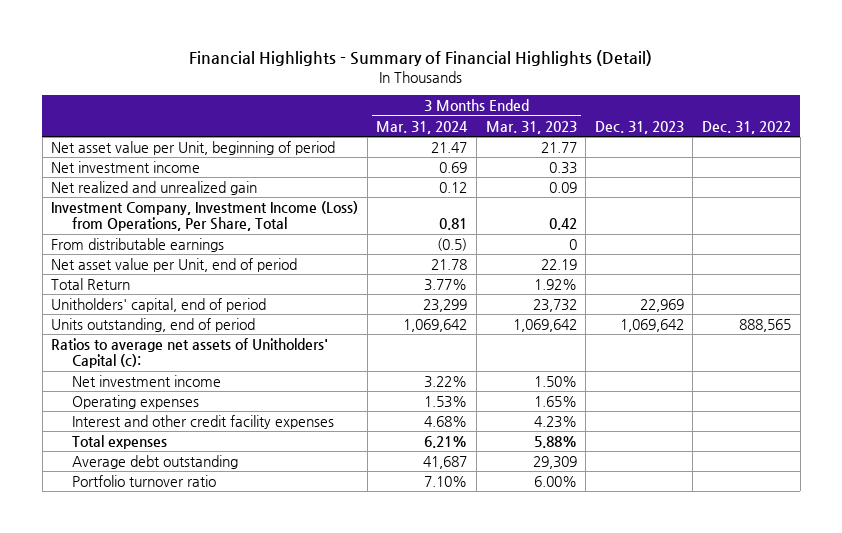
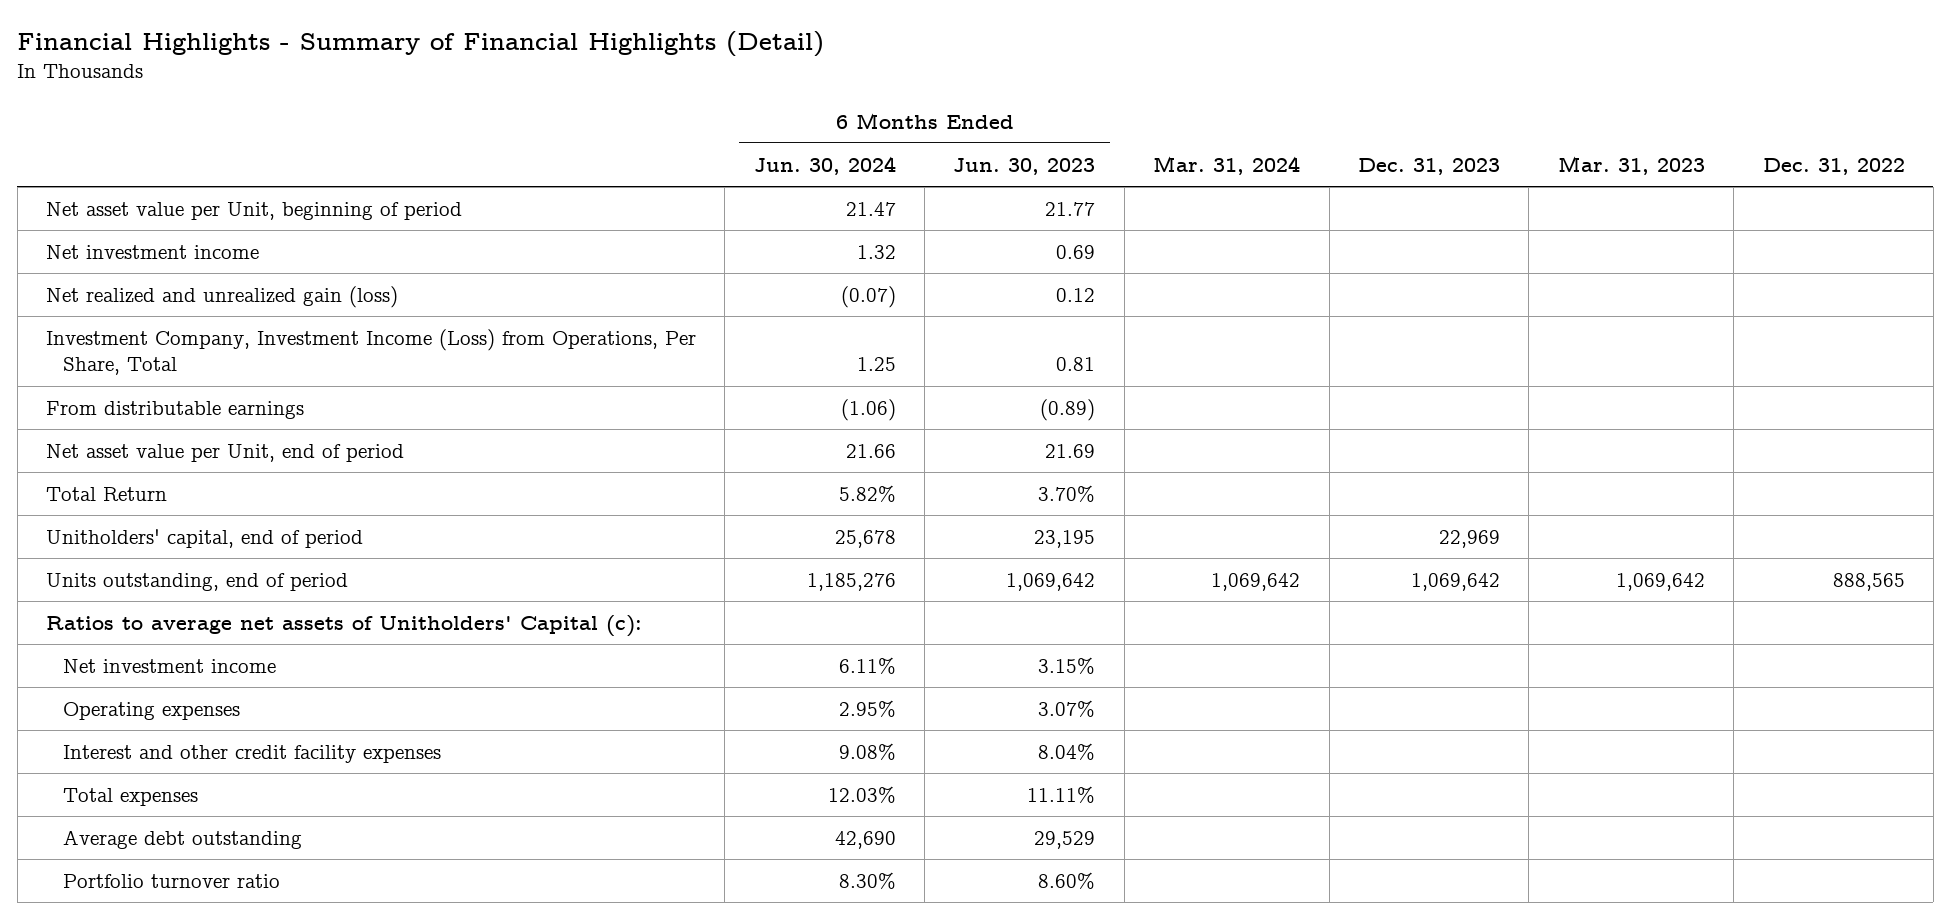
- | 3 Months Ended Mar. 31, 2024 | 3 Months Ended Mar. 31, 2023 | Dec. 31, 2023 | Dec. 31, 2022
+ | 6 Months Ended Jun. 30, 2024 | 6 Months Ended Jun. 30, 2023 | Mar. 31, 2024 | Dec. 31, 2023 | Mar. 31, 2023 | Dec. 31, 2022
- Net realized and unrealized gain | 0.12 | 0.09 | |
+ Net realized and unrealized gain (loss) | (0.07) | 0.12 | | | |

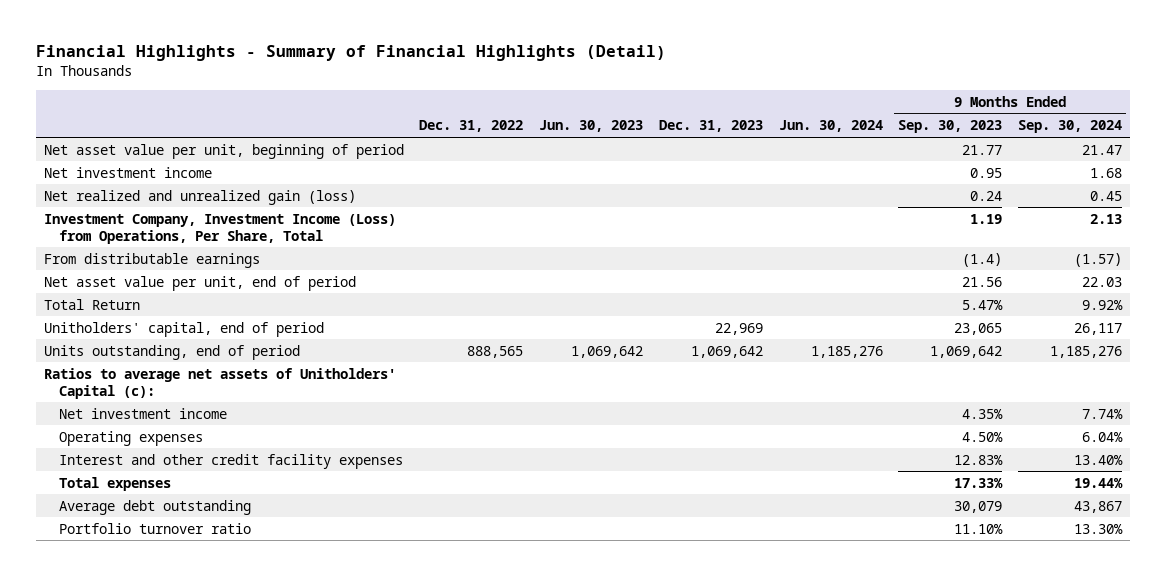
- | 6 Months Ended Jun. 30, 2024 | 6 Months Ended Jun. 30, 2023 | Mar. 31, 2024 | Dec. 31, 2023 | Mar. 31, 2023 | Dec. 31, 2022
+ | Dec. 31, 2022 | Jun. 30, 2023 | Dec. 31, 2023 | Jun. 30, 2024 | 9 Months Ended Sep. 30, 2023 | 9 Months Ended Sep. 30, 2024
- Net asset value per Unit, beginning of period | 21.47 | 21.77 | | | |
+ Net asset value per unit, beginning of period | | | | | 21.77 | 21.47
- Net asset value per Unit, end of period | 21.66 | 21.69 | | | |
+ Net asset value per unit, end of period | | | | | 21.56 | 22.03

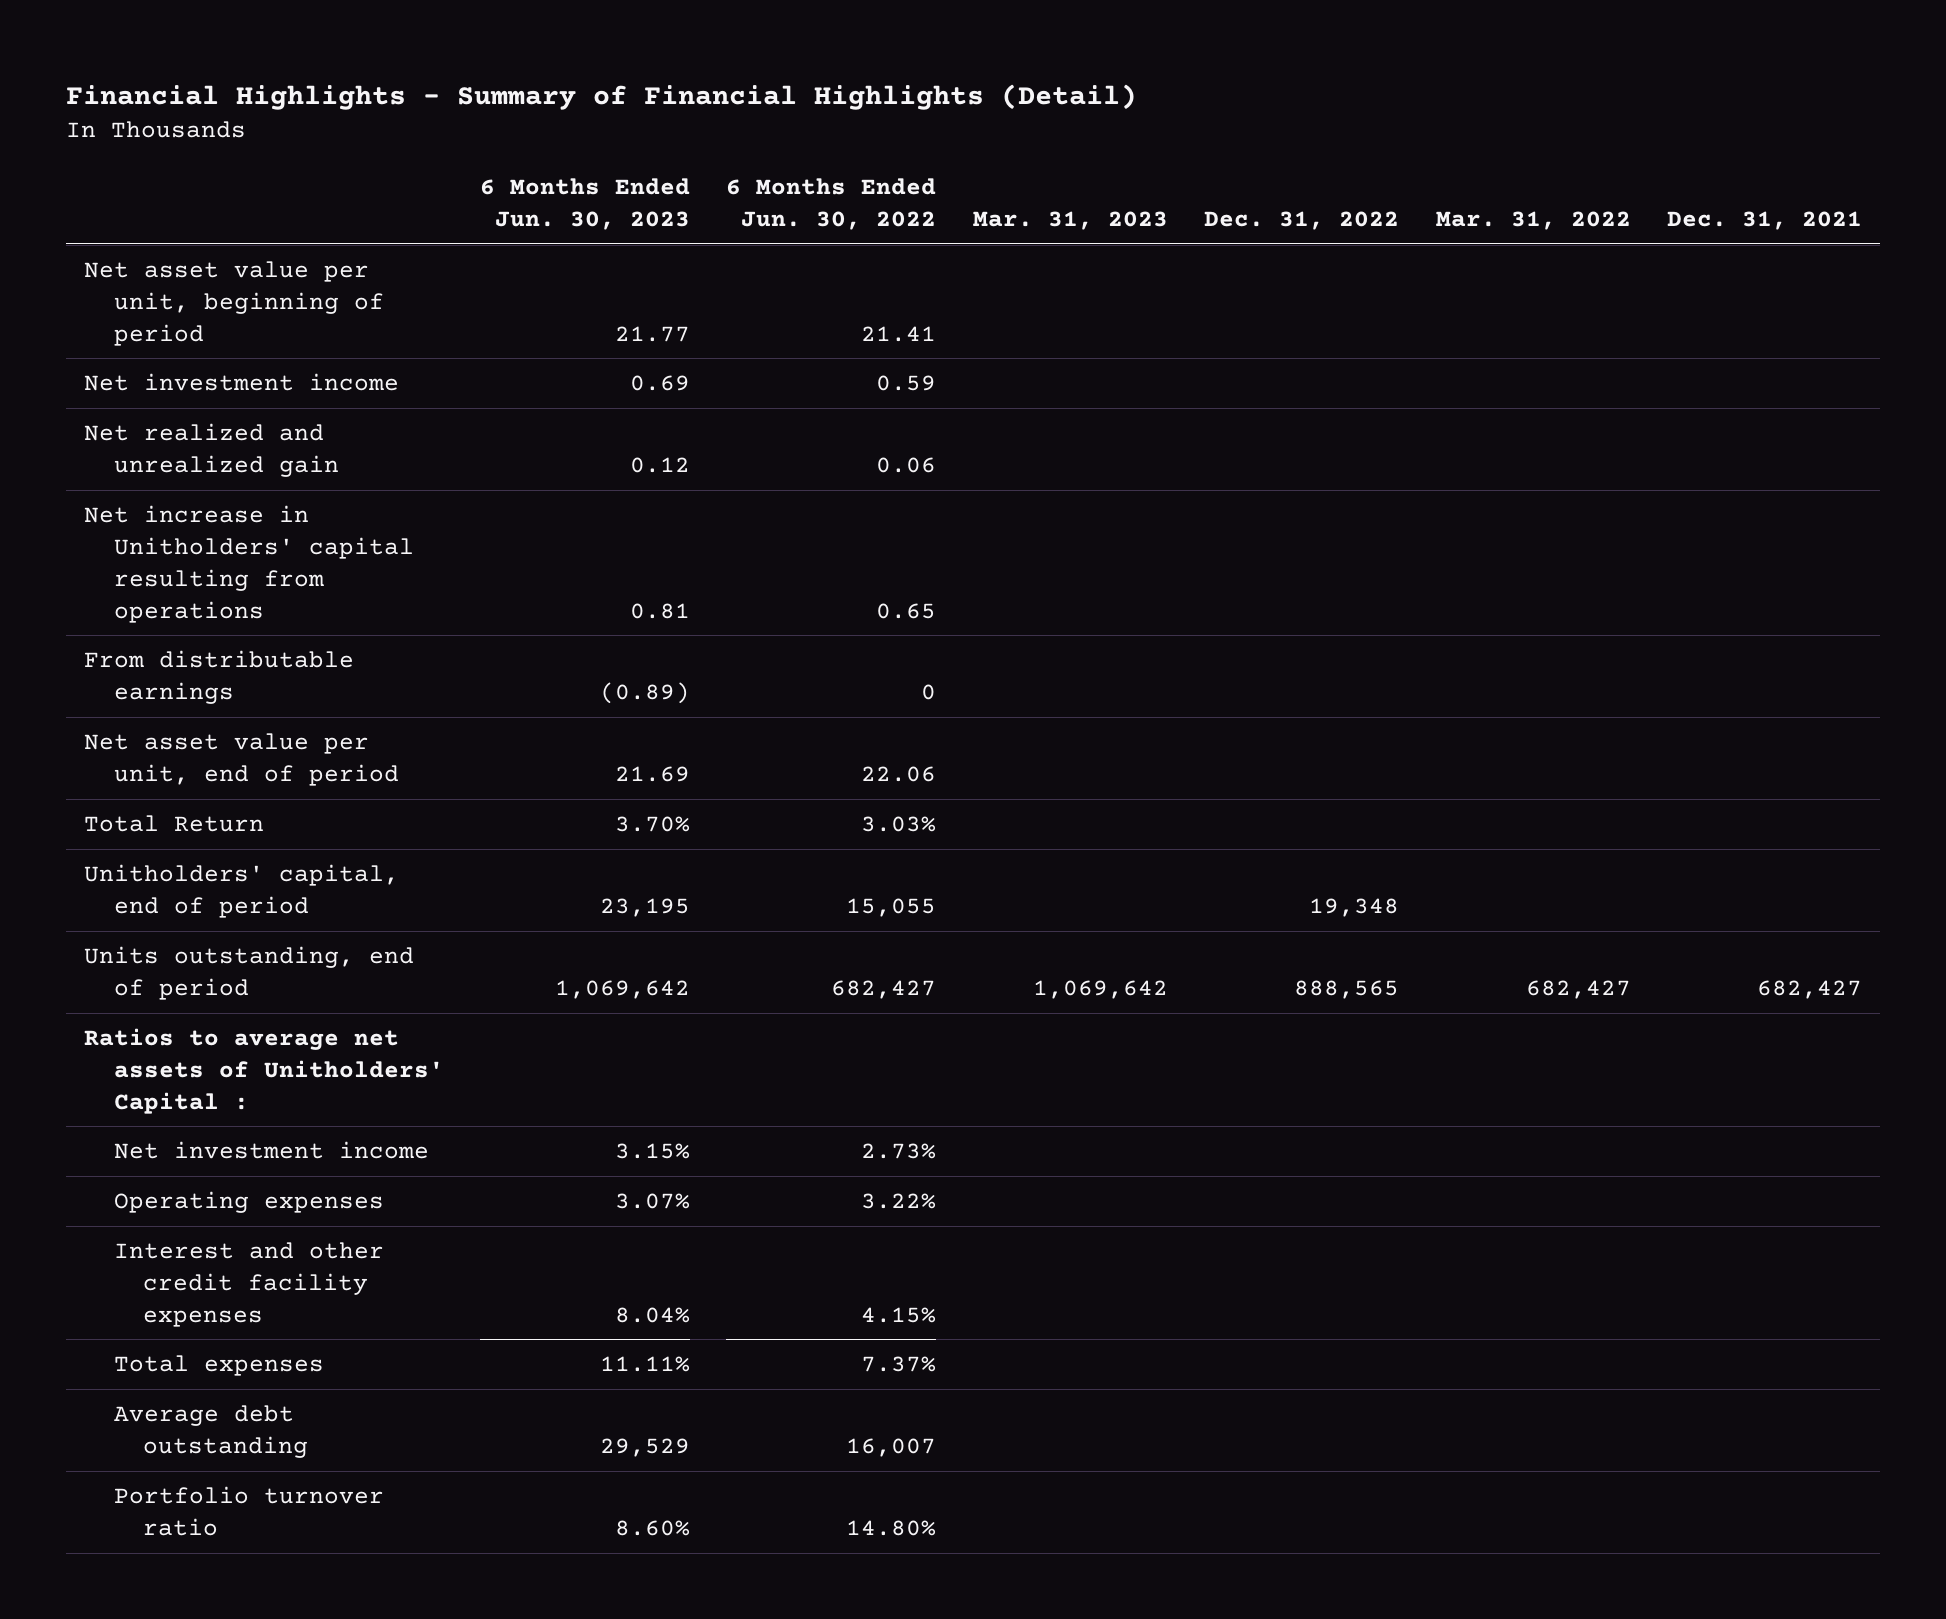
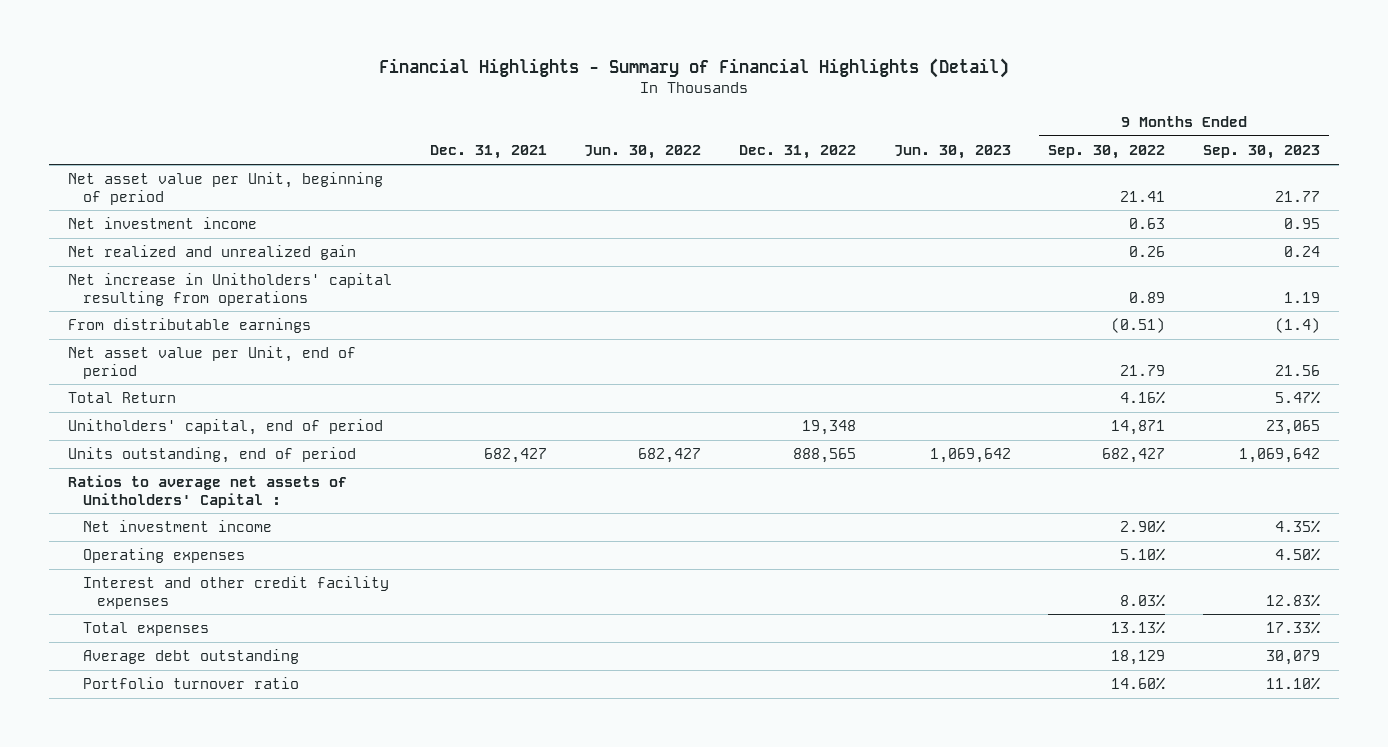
- | 6 Months Ended Jun. 30, 2023 | 6 Months Ended Jun. 30, 2022 | Mar. 31, 2023 | Dec. 31, 2022 | Mar. 31, 2022 | Dec. 31, 2021
+ | Dec. 31, 2021 | Jun. 30, 2022 | Dec. 31, 2022 | Jun. 30, 2023 | 9 Months Ended Sep. 30, 2022 | 9 Months Ended Sep. 30, 2023
- Net asset value per unit, beginning of period | 21.77 | 21.41 | | | |
+ Net asset value per Unit, beginning of period | | | | | 21.41 | 21.77
- Net asset value per unit, end of period | 21.69 | 22.06 | | | |
+ Net asset value per Unit, end of period | | | | | 21.79 | 21.56

